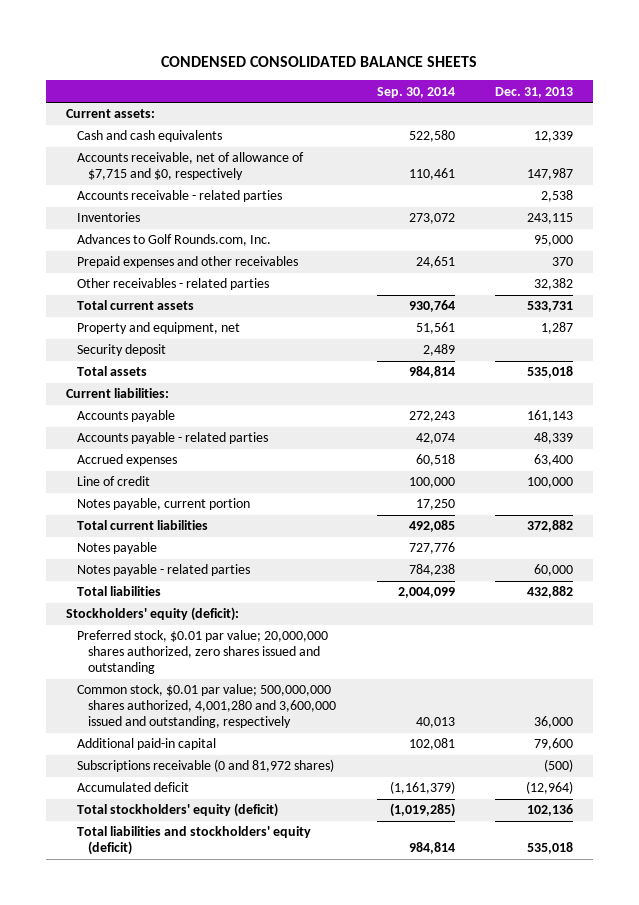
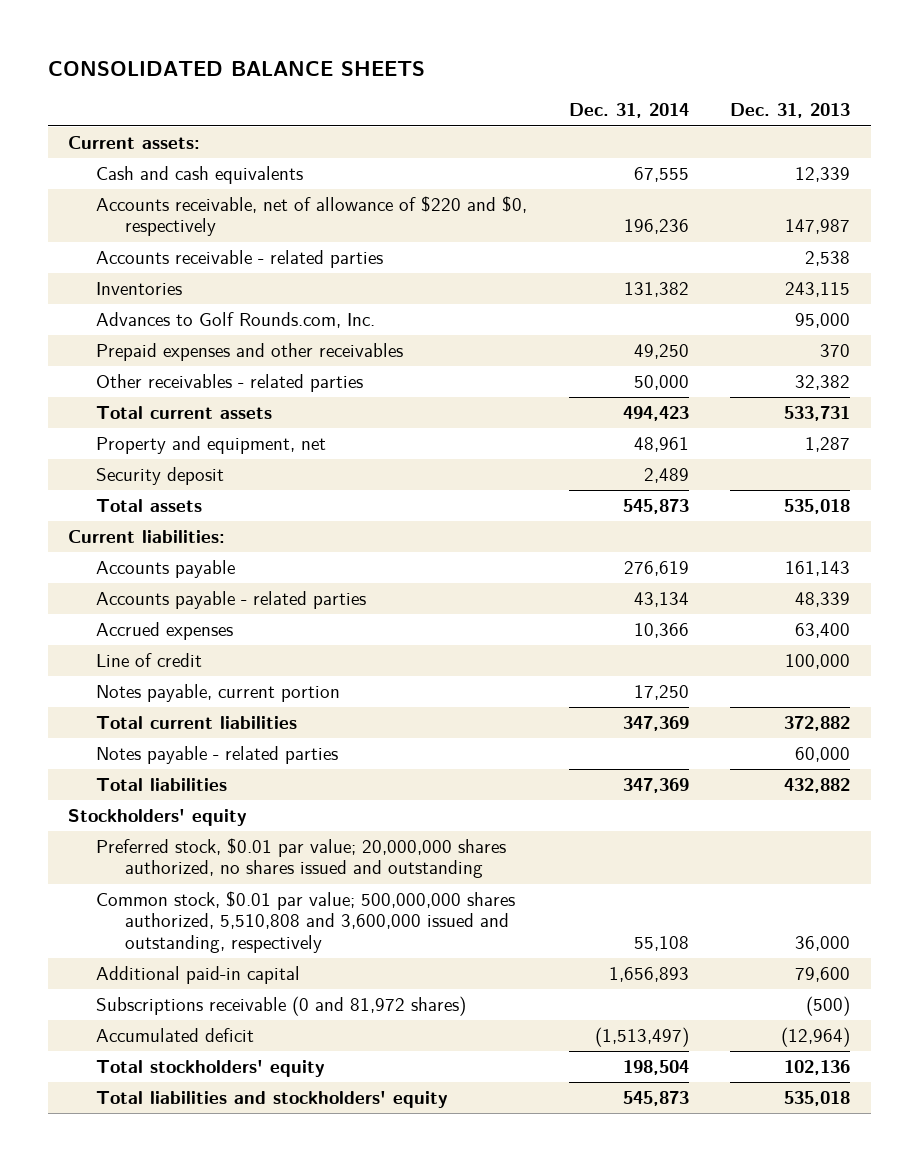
- CONDENSED CONSOLIDATED BALANCE SHEETS
+ CONSOLIDATED BALANCE SHEETS
- | Sep. 30, 2014 | Dec. 31, 2013
+ | Dec. 31, 2014 | Dec. 31, 2013
- Accounts receivable, net of allowance of $7,715 and $0, respectively | 110,461 | 147,987
+ Accounts receivable, net of allowance of $220 and $0, respectively | 196,236 | 147,987
- Notes payable | 727,776 |
- Stockholders' equity (deficit):
- Preferred stock, $0.01 par value; 20,000,000 shares authorized, zero shares issued and outstanding
- Common stock, $0.01 par value; 500,000,000 shares authorized, 4,001,280 and 3,600,000 issued and outstanding, respectively | 40,013 | 36,000
+ Stockholders' equity
+ Preferred stock, $0.01 par value; 20,000,000 shares authorized, no shares issued and outstanding
+ Common stock, $0.01 par value; 500,000,000 shares authorized, 5,510,808 and 3,600,000 issued and outstanding, respectively | 55,108 | 36,000
- Total stockholders' equity (deficit) | (1,019,285) | 102,136
- Total liabilities and stockholders' equity (deficit) | 984,814 | 535,018
+ Total stockholders' equity | 198,504 | 102,136
+ Total liabilities and stockholders' equity | 545,873 | 535,018

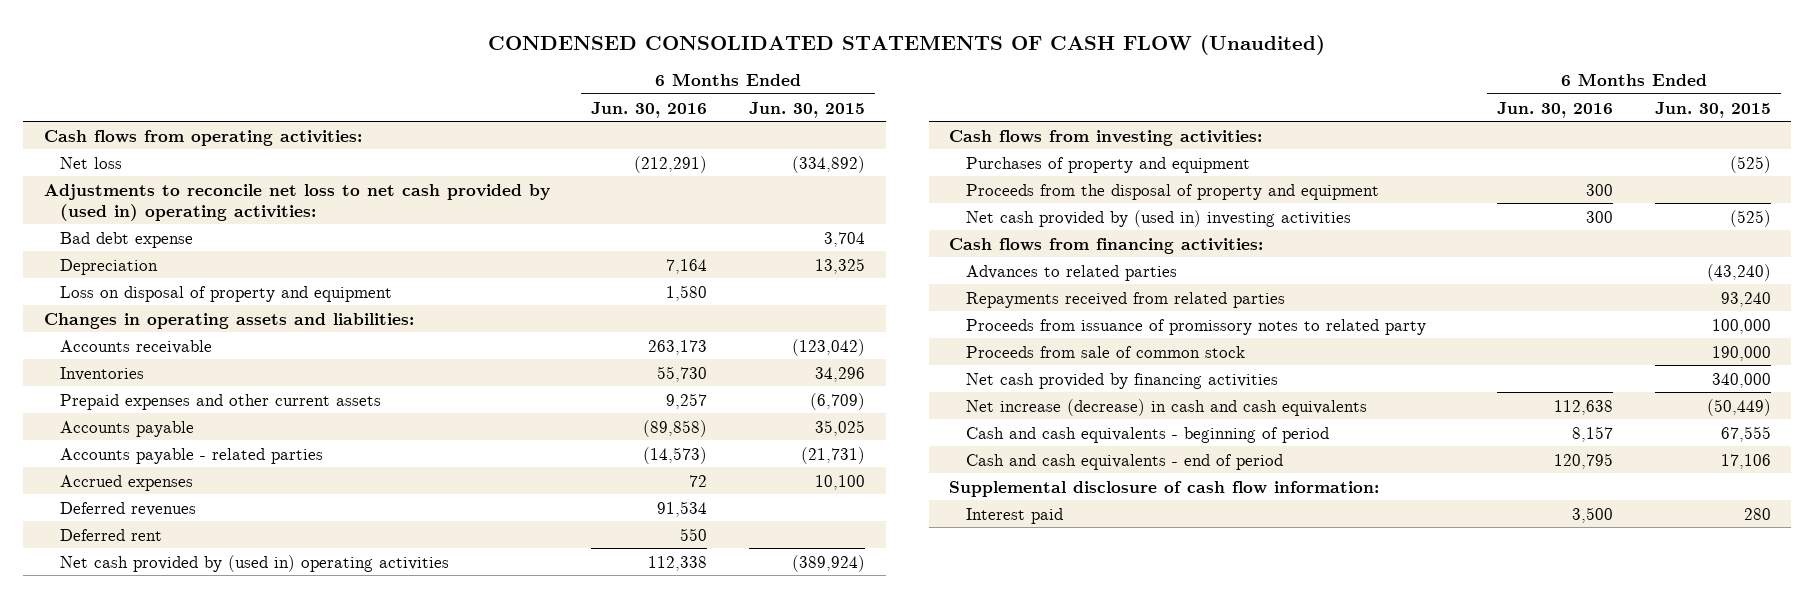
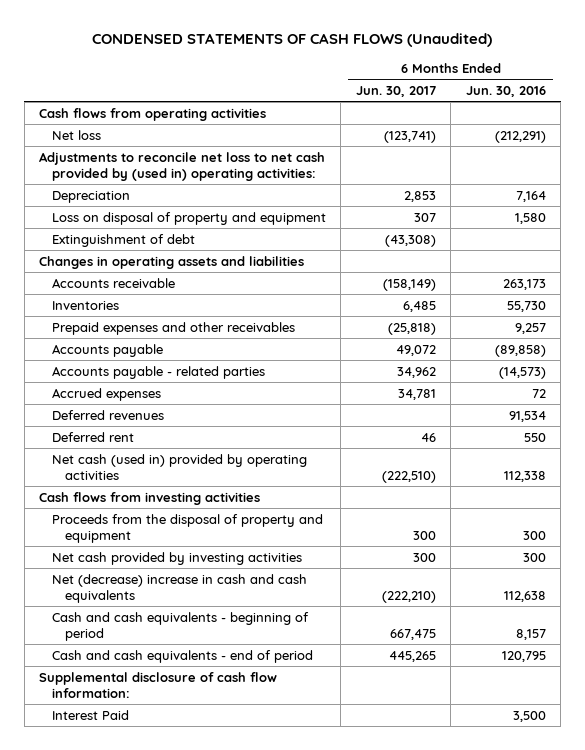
- CONDENSED CONSOLIDATED STATEMENTS OF CASH FLOW (Unaudited)
+ CONDENSED STATEMENTS OF CASH FLOWS (Unaudited)
- | 6 Months Ended Jun. 30, 2016 | 6 Months Ended Jun. 30, 2015
+ | 6 Months Ended Jun. 30, 2017 | 6 Months Ended Jun. 30, 2016
- Cash flows from operating activities:
+ Cash flows from operating activities
- Bad debt expense | | 3,704
- Changes in operating assets and liabilities:
+ Extinguishment of debt | (43,308) |
+ Changes in operating assets and liabilities
- Prepaid expenses and other current assets | 9,257 | (6,709)
+ Prepaid expenses and other receivables | (25,818) | 9,257
- Net cash provided by (used in) operating activities | 112,338 | (389,924)
- Cash flows from investing activities:
- Purchases of property and equipment | | (525)
+ Net cash (used in) provided by operating activities | (222,510) | 112,338
+ Cash flows from investing activities
- Net cash provided by (used in) investing activities | 300 | (525)
- Cash flows from financing activities:
- Advances to related parties | | (43,240)
- Repayments received from related parties | | 93,240
- Proceeds from issuance of promissory notes to related party | | 100,000
- Proceeds from sale of common stock | | 190,000
- Net cash provided by financing activities | | 340,000
- Net increase (decrease) in cash and cash equivalents | 112,638 | (50,449)
+ Net cash provided by investing activities | 300 | 300
+ Net (decrease) increase in cash and cash equivalents | (222,210) | 112,638
- Interest paid | 3,500 | 280
+ Interest Paid | | 3,500

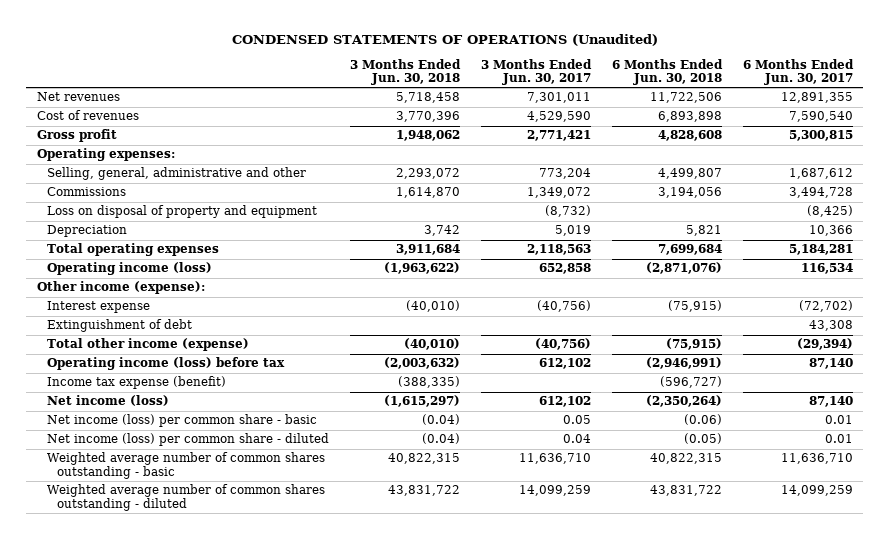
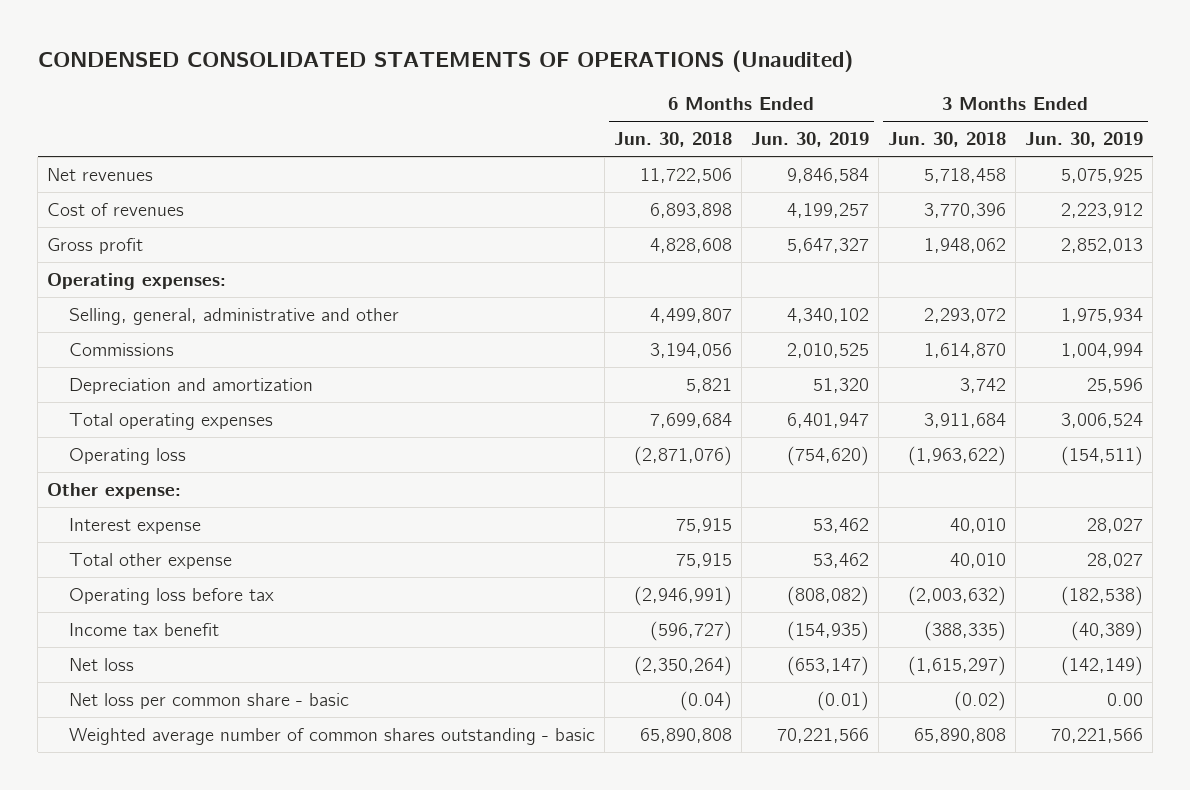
- CONDENSED STATEMENTS OF OPERATIONS (Unaudited)
+ CONDENSED CONSOLIDATED STATEMENTS OF OPERATIONS (Unaudited)
- | 3 Months Ended Jun. 30, 2018 | 3 Months Ended Jun. 30, 2017 | 6 Months Ended Jun. 30, 2018 | 6 Months Ended Jun. 30, 2017
+ | 6 Months Ended Jun. 30, 2018 | 6 Months Ended Jun. 30, 2019 | 3 Months Ended Jun. 30, 2018 | 3 Months Ended Jun. 30, 2019
- Loss on disposal of property and equipment | | (8,732) | | (8,425)
- Depreciation | 3,742 | 5,019 | 5,821 | 10,366
+ Depreciation and amortization | 5,821 | 51,320 | 3,742 | 25,596
- Operating income (loss) | (1,963,622) | 652,858 | (2,871,076) | 116,534
- Other income (expense):
- Interest expense | (40,010) | (40,756) | (75,915) | (72,702)
- Extinguishment of debt | | | | 43,308
- Total other income (expense) | (40,010) | (40,756) | (75,915) | (29,394)
- Operating income (loss) before tax | (2,003,632) | 612,102 | (2,946,991) | 87,140
- Income tax expense (benefit) | (388,335) | | (596,727) |
- Net income (loss) | (1,615,297) | 612,102 | (2,350,264) | 87,140
- Net income (loss) per common share - basic | (0.04) | 0.05 | (0.06) | 0.01
- Net income (loss) per common share - diluted | (0.04) | 0.04 | (0.05) | 0.01
- Weighted average number of common shares outstanding - basic | 40,822,315 | 11,636,710 | 40,822,315 | 11,636,710
- Weighted average number of common shares outstanding - diluted | 43,831,722 | 14,099,259 | 43,831,722 | 14,099,259
+ Operating loss | (2,871,076) | (754,620) | (1,963,622) | (154,511)
+ Other expense:
+ Interest expense | 75,915 | 53,462 | 40,010 | 28,027
+ Total other expense | 75,915 | 53,462 | 40,010 | 28,027
+ Operating loss before tax | (2,946,991) | (808,082) | (2,003,632) | (182,538)
+ Income tax benefit | (596,727) | (154,935) | (388,335) | (40,389)
+ Net loss | (2,350,264) | (653,147) | (1,615,297) | (142,149)
+ Net loss per common share - basic | (0.04) | (0.01) | (0.02) | 0.00
+ Weighted average number of common shares outstanding - basic | 65,890,808 | 70,221,566 | 65,890,808 | 70,221,566

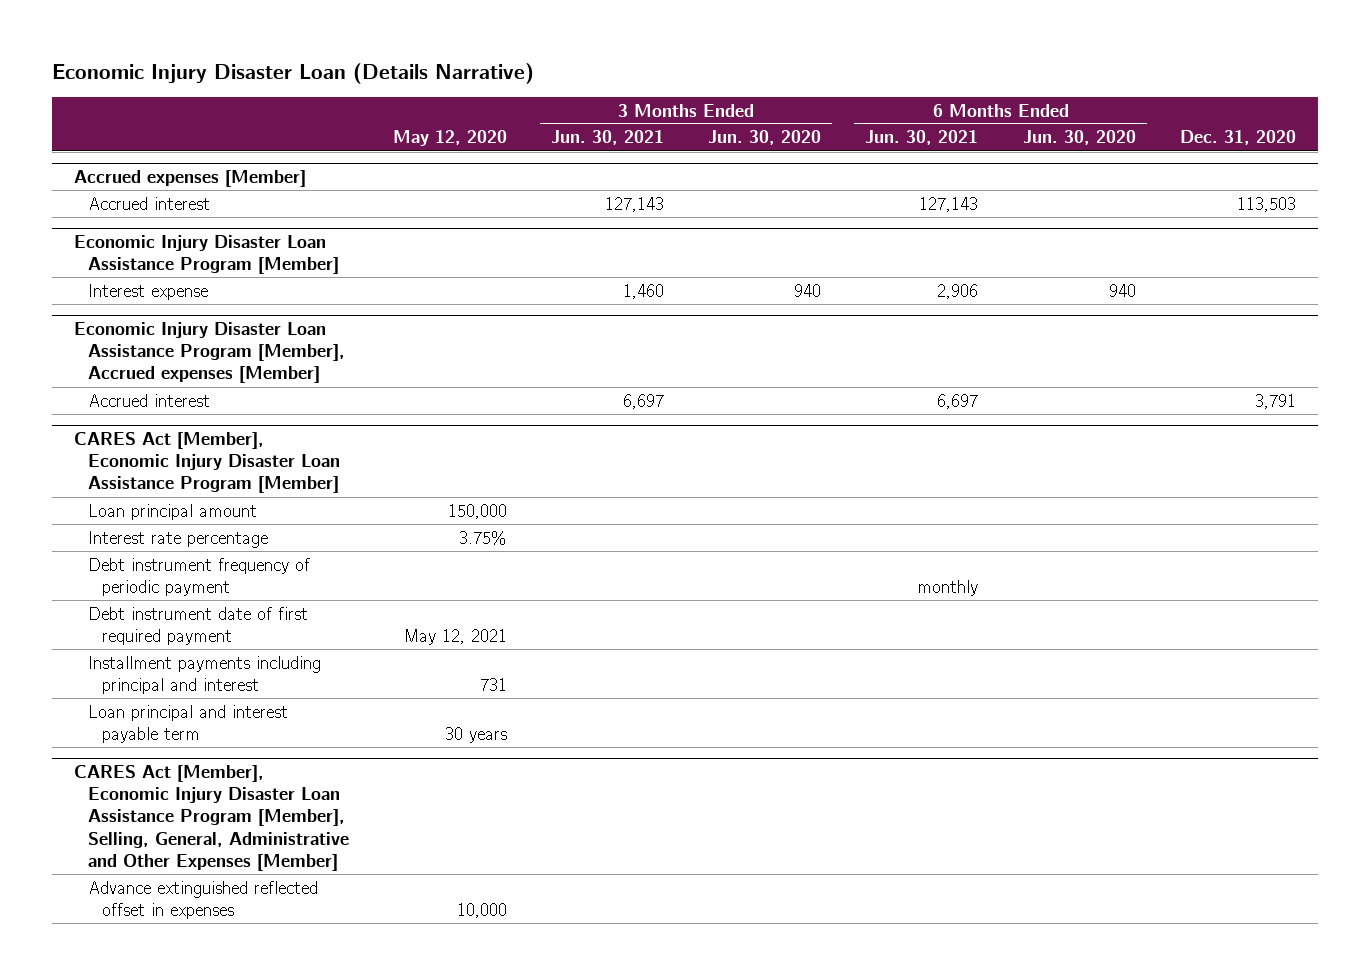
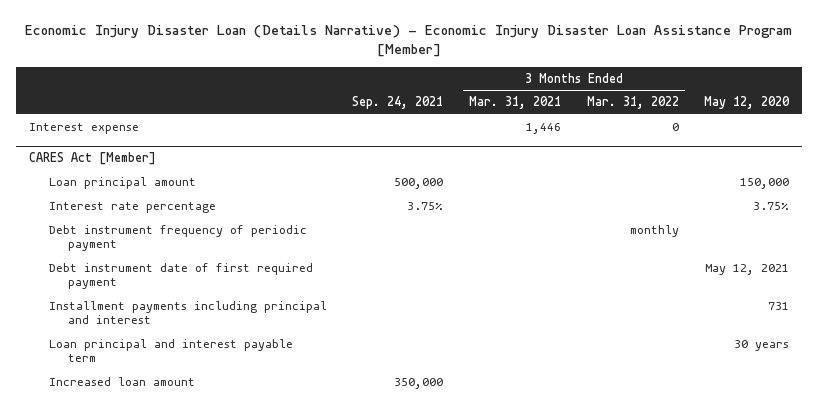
- Economic Injury Disaster Loan (Details Narrative)
+ Economic Injury Disaster Loan (Details Narrative) - Economic Injury Disaster Loan Assistance Program [Member]
- | May 12, 2020 | 3 Months Ended Jun. 30, 2021 | 3 Months Ended Jun. 30, 2020 | 6 Months Ended Jun. 30, 2021 | 6 Months Ended Jun. 30, 2020 | Dec. 31, 2020
+ | Sep. 24, 2021 | 3 Months Ended Mar. 31, 2021 | 3 Months Ended Mar. 31, 2022 | May 12, 2020
- Accrued expenses [Member]
- Accrued interest | | 127,143 | | 127,143 | | 113,503
- Economic Injury Disaster Loan Assistance Program [Member]
- Economic Injury Disaster Loan Assistance Program [Member], Accrued expenses [Member]
- Accrued interest | | 6,697 | | 6,697 | | 3,791
- CARES Act [Member], Economic Injury Disaster Loan Assistance Program [Member]
+ CARES Act [Member]
- CARES Act [Member], Economic Injury Disaster Loan Assistance Program [Member], Selling, General, Administrative and Other Expenses [Member]
- Advance extinguished reflected offset in expenses | 10,000 | | | | |
+ Increased loan amount | 350,000 | | |

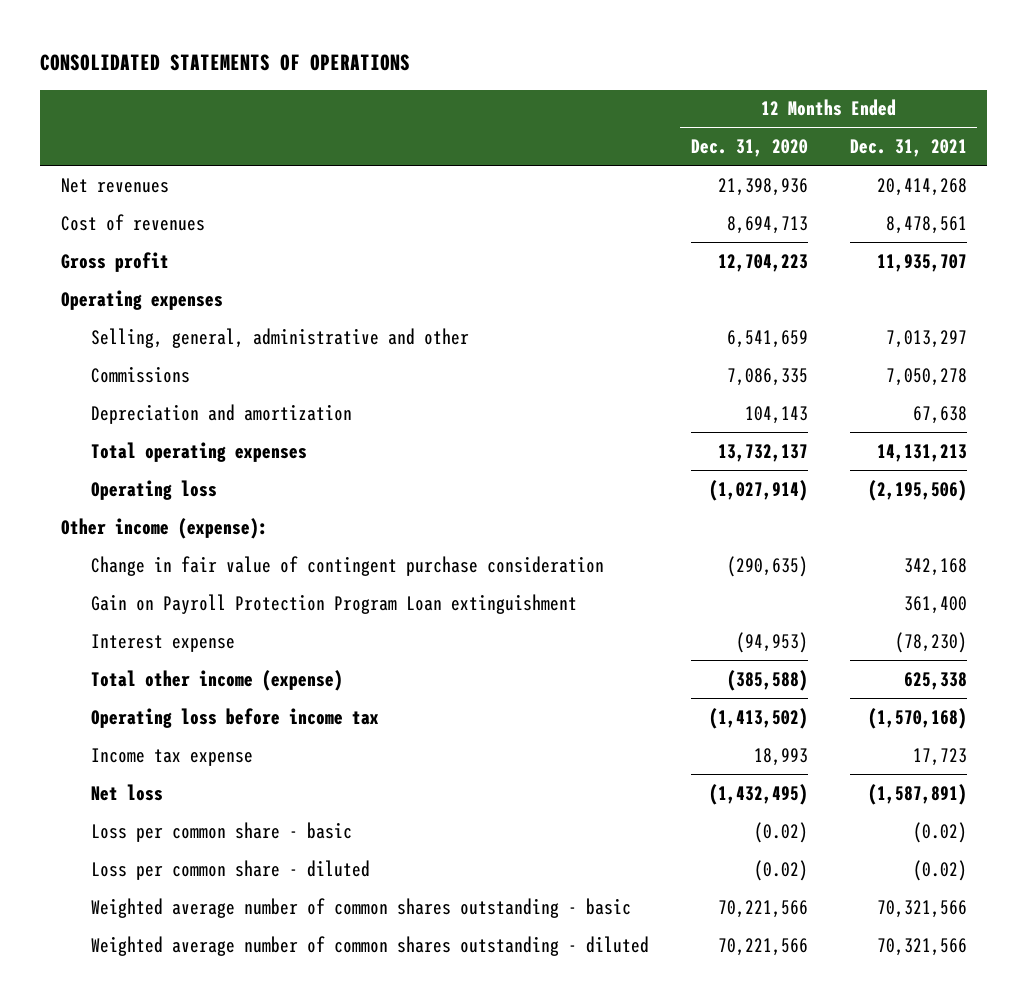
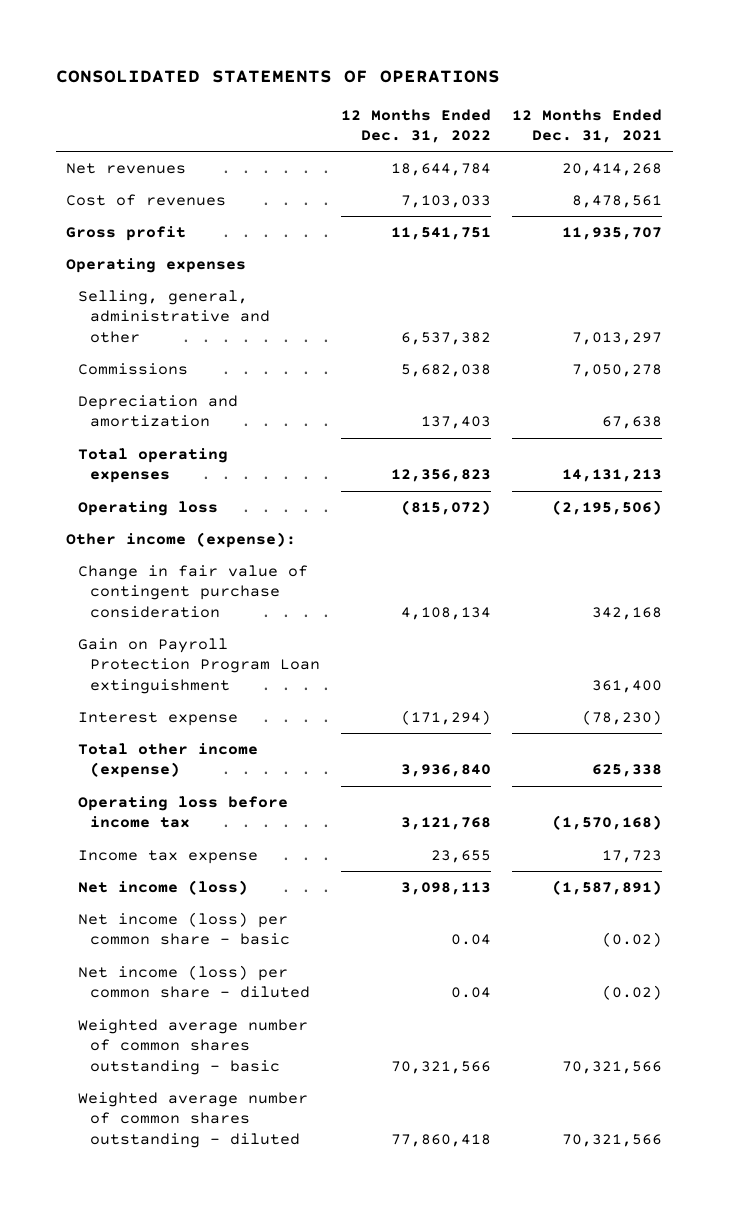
- | 12 Months Ended Dec. 31, 2020 | 12 Months Ended Dec. 31, 2021
+ | 12 Months Ended Dec. 31, 2022 | 12 Months Ended Dec. 31, 2021
- Net loss | (1,432,495) | (1,587,891)
- Loss per common share - basic | (0.02) | (0.02)
- Loss per common share - diluted | (0.02) | (0.02)
+ Net income (loss) | 3,098,113 | (1,587,891)
+ Net income (loss) per common share - basic | 0.04 | (0.02)
+ Net income (loss) per common share - diluted | 0.04 | (0.02)

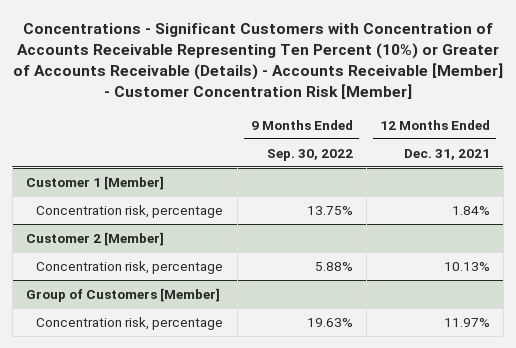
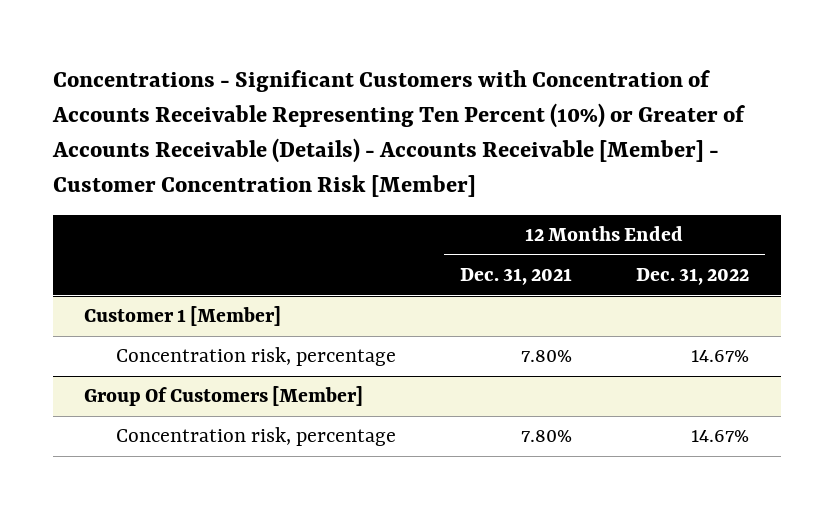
- | 9 Months Ended Sep. 30, 2022 | 12 Months Ended Dec. 31, 2021
+ | 12 Months Ended Dec. 31, 2021 | 12 Months Ended Dec. 31, 2022
@ Customer 1 [Member]
- Concentration risk, percentage | 13.75% | 1.84%
- Customer 2 [Member]
- Concentration risk, percentage | 5.88% | 10.13%
- Group of Customers [Member]
- Concentration risk, percentage | 19.63% | 11.97%
@ Customer 1 [Member]
+ Concentration risk, percentage | 7.80% | 14.67%
+ Group Of Customers [Member]
+ Concentration risk, percentage | 7.80% | 14.67%

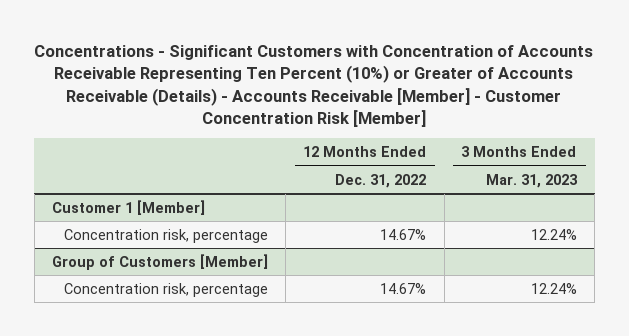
- | 12 Months Ended Dec. 31, 2021 | 12 Months Ended Dec. 31, 2022
+ | 12 Months Ended Dec. 31, 2022 | 3 Months Ended Mar. 31, 2023
- Group Of Customers [Member]
+ Group of Customers [Member]

